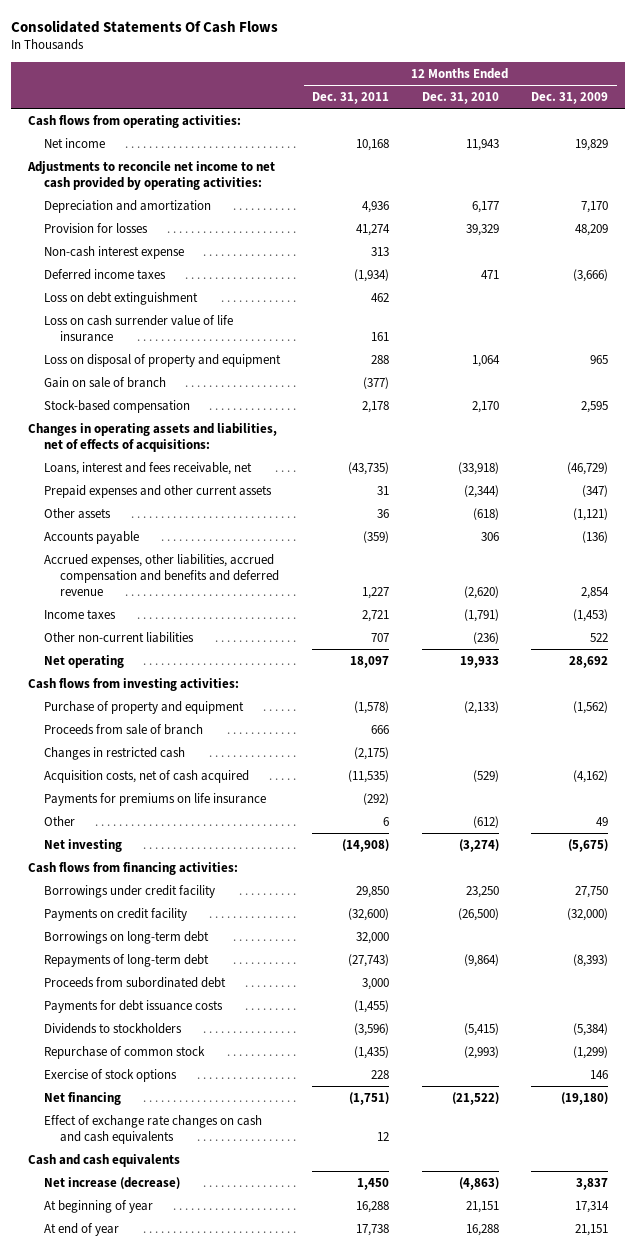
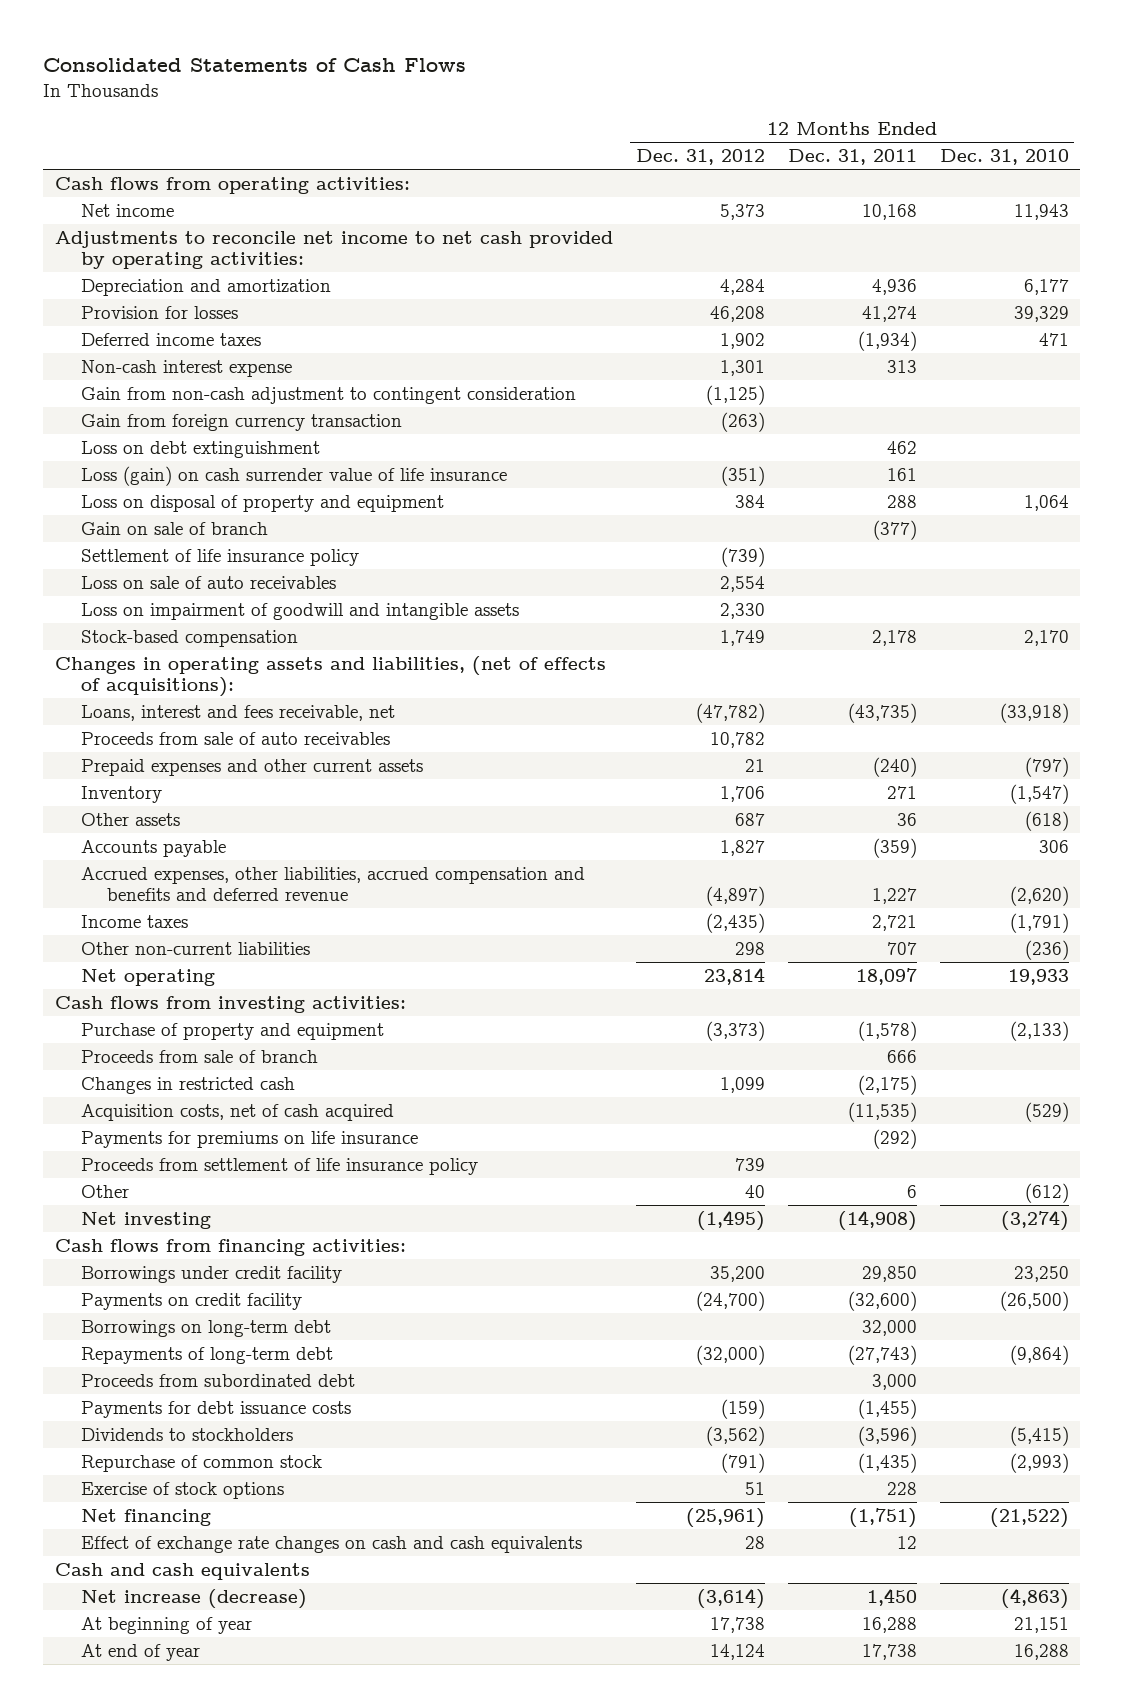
- Consolidated Statements Of Cash Flows
+ Consolidated Statements of Cash Flows
- | 12 Months Ended Dec. 31, 2011 | 12 Months Ended Dec. 31, 2010 | 12 Months Ended Dec. 31, 2009
+ | 12 Months Ended Dec. 31, 2012 | 12 Months Ended Dec. 31, 2011 | 12 Months Ended Dec. 31, 2010
moved down: Non-cash interest expense | 1,301 | 313 |
+ Gain from non-cash adjustment to contingent consideration | (1,125) | |
+ Gain from foreign currency transaction | (263) | |
- Loss on cash surrender value of life insurance | 161 | |
+ Loss (gain) on cash surrender value of life insurance | (351) | 161 |
+ Settlement of life insurance policy | (739) | |
+ Loss on sale of auto receivables | 2,554 | |
+ Loss on impairment of goodwill and intangible assets | 2,330 | |
- Changes in operating assets and liabilities, net of effects of acquisitions:
+ Changes in operating assets and liabilities, (net of effects of acquisitions):
- Prepaid expenses and other current assets | 31 | (2,344) | (347)
+ Proceeds from sale of auto receivables | 10,782 | |
+ Prepaid expenses and other current assets | 21 | (240) | (797)
+ Inventory | 1,706 | 271 | (1,547)
+ Proceeds from settlement of life insurance policy | 739 | |

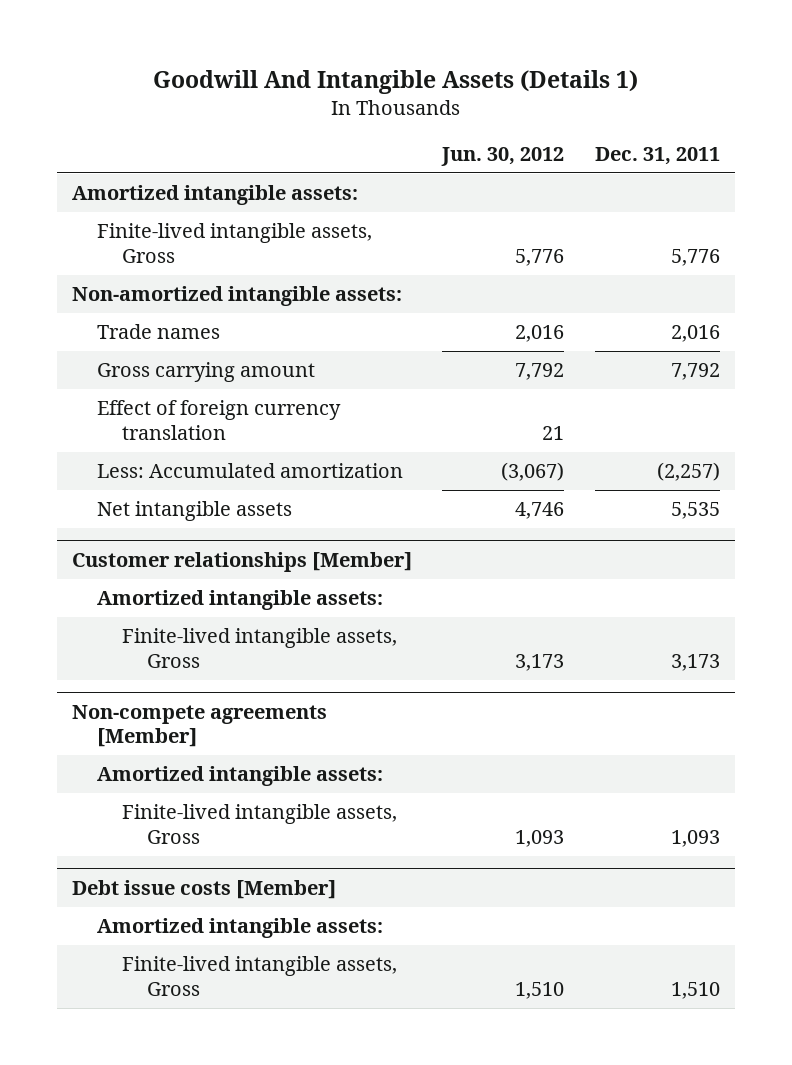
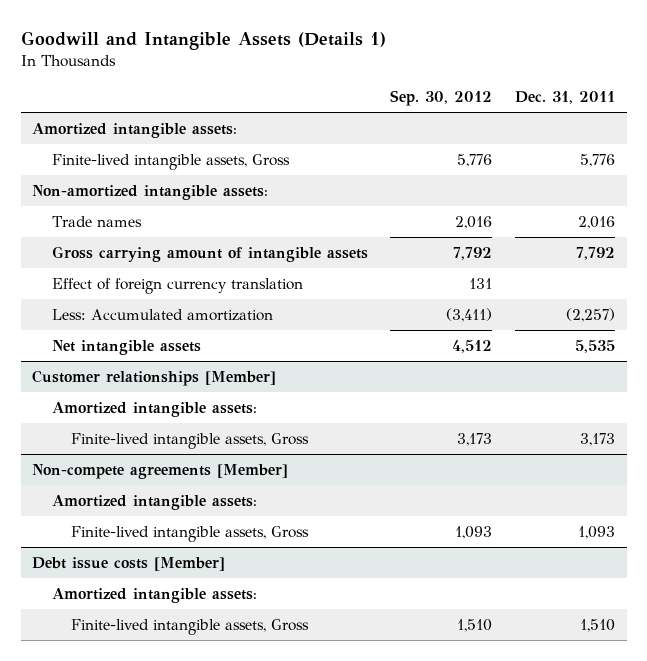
- Goodwill And Intangible Assets (Details 1)
+ Goodwill and Intangible Assets (Details 1)
- | Jun. 30, 2012 | Dec. 31, 2011
+ | Sep. 30, 2012 | Dec. 31, 2011
- Gross carrying amount | 7,792 | 7,792
+ Gross carrying amount of intangible assets | 7,792 | 7,792

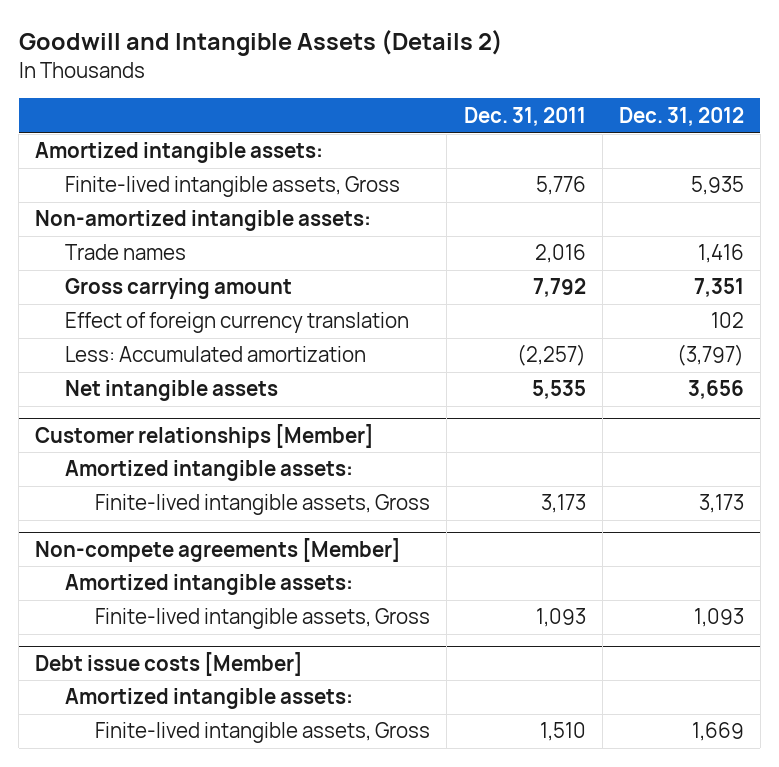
- Goodwill and Intangible Assets (Details 1)
+ Goodwill and Intangible Assets (Details 2)
- | Sep. 30, 2012 | Dec. 31, 2011
+ | Dec. 31, 2011 | Dec. 31, 2012
- Gross carrying amount of intangible assets | 7,792 | 7,792
+ Gross carrying amount | 7,792 | 7,351

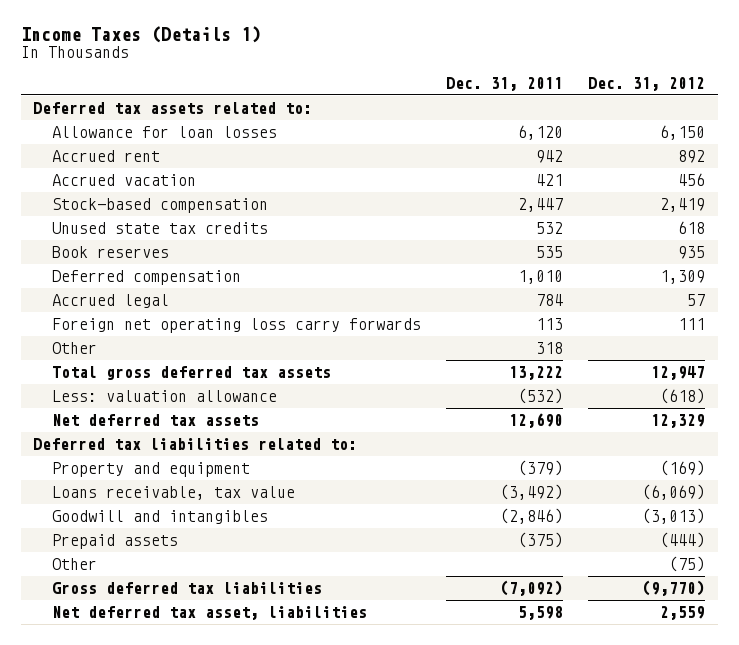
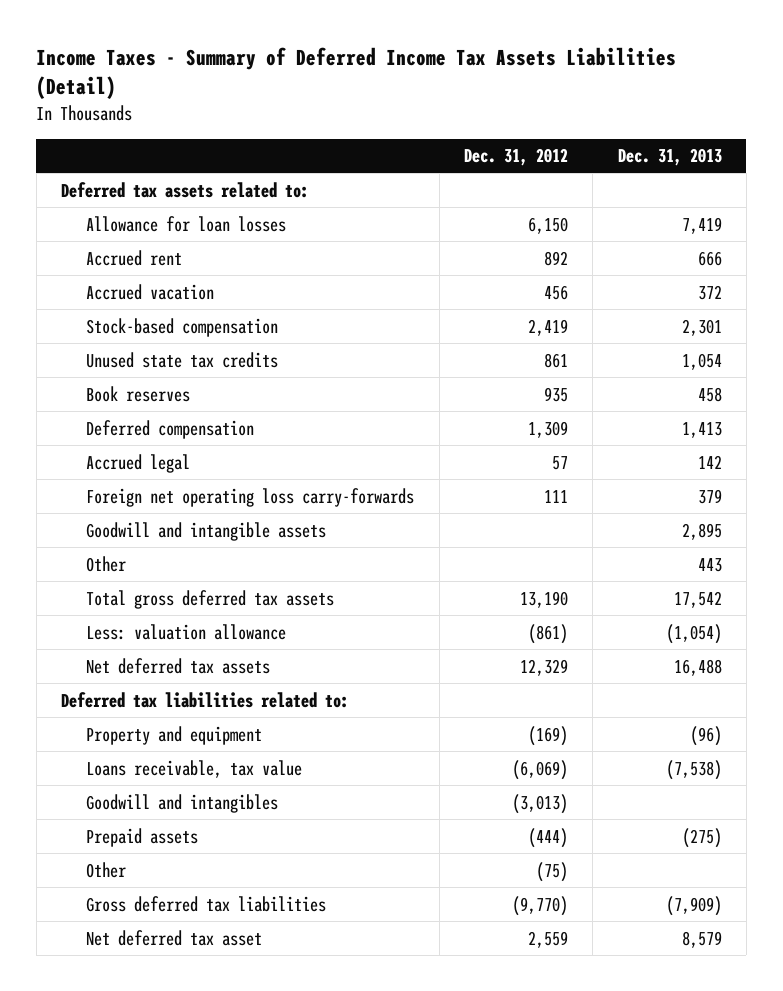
- Income Taxes (Details 1)
+ Income Taxes - Summary of Deferred Income Tax Assets Liabilities (Detail)
- | Dec. 31, 2011 | Dec. 31, 2012
+ | Dec. 31, 2012 | Dec. 31, 2013
- Unused state tax credits | 532 | 618
+ Unused state tax credits | 861 | 1,054
- Foreign net operating loss carry forwards | 113 | 111
+ Foreign net operating loss carry-forwards | 111 | 379
+ Goodwill and intangible assets | | 2,895
- Total gross deferred tax assets | 13,222 | 12,947
- Less: valuation allowance | (532) | (618)
+ Total gross deferred tax assets | 13,190 | 17,542
+ Less: valuation allowance | (861) | (1,054)
- Net deferred tax asset, liabilities | 5,598 | 2,559
+ Net deferred tax asset | 2,559 | 8,579

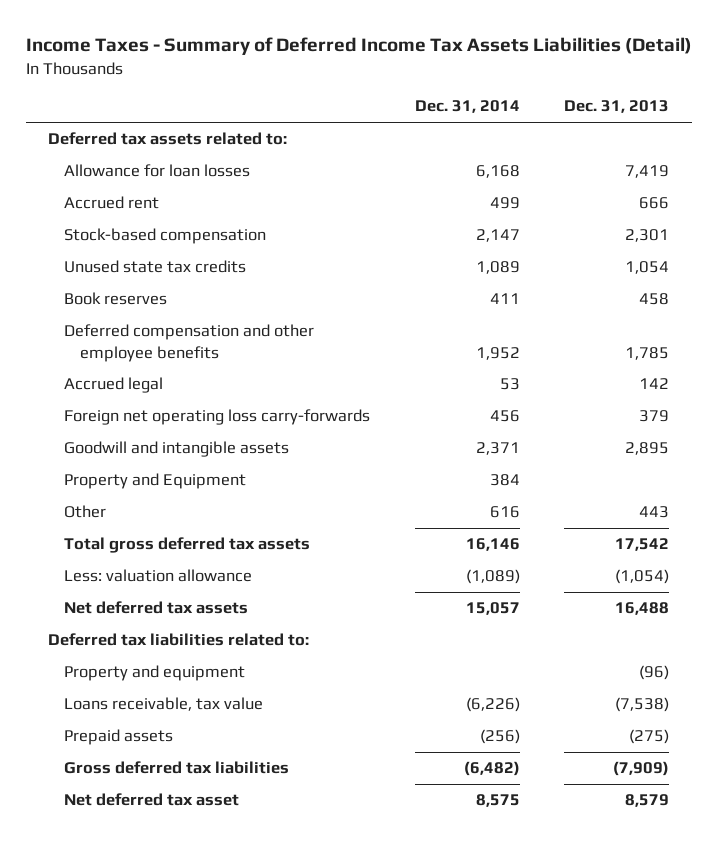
- | Dec. 31, 2012 | Dec. 31, 2013
+ | Dec. 31, 2014 | Dec. 31, 2013
- Accrued vacation | 456 | 372
- Deferred compensation | 1,309 | 1,413
+ Deferred compensation and other employee benefits | 1,952 | 1,785
+ Property and Equipment | 384 |
- Goodwill and intangibles | (3,013) |
- Other | (75) |

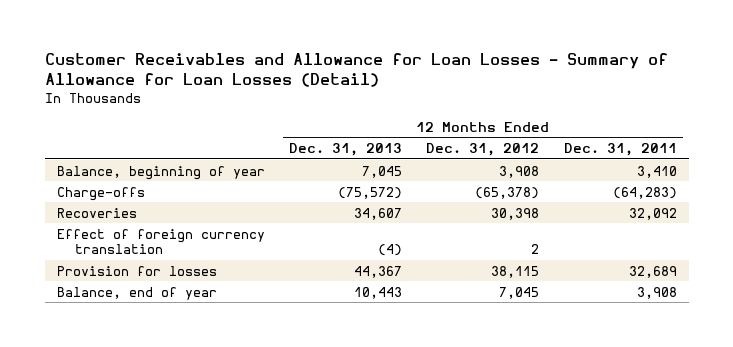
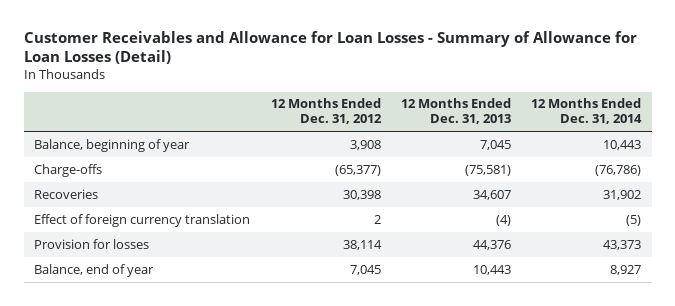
- | 12 Months Ended Dec. 31, 2013 | 12 Months Ended Dec. 31, 2012 | 12 Months Ended Dec. 31, 2011
+ | 12 Months Ended Dec. 31, 2012 | 12 Months Ended Dec. 31, 2013 | 12 Months Ended Dec. 31, 2014
- Charge-offs | (75,572) | (65,378) | (64,283)
+ Charge-offs | (65,377) | (75,581) | (76,786)
- Provision for losses | 44,367 | 38,115 | 32,689
+ Provision for losses | 38,114 | 44,376 | 43,373

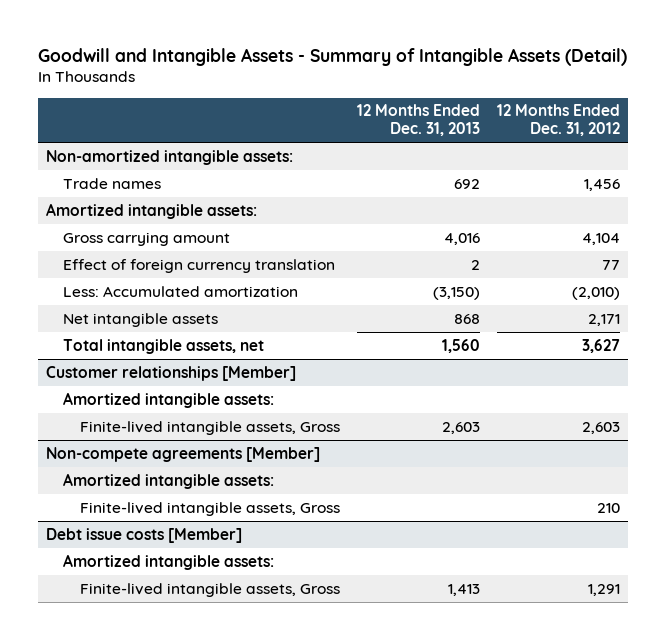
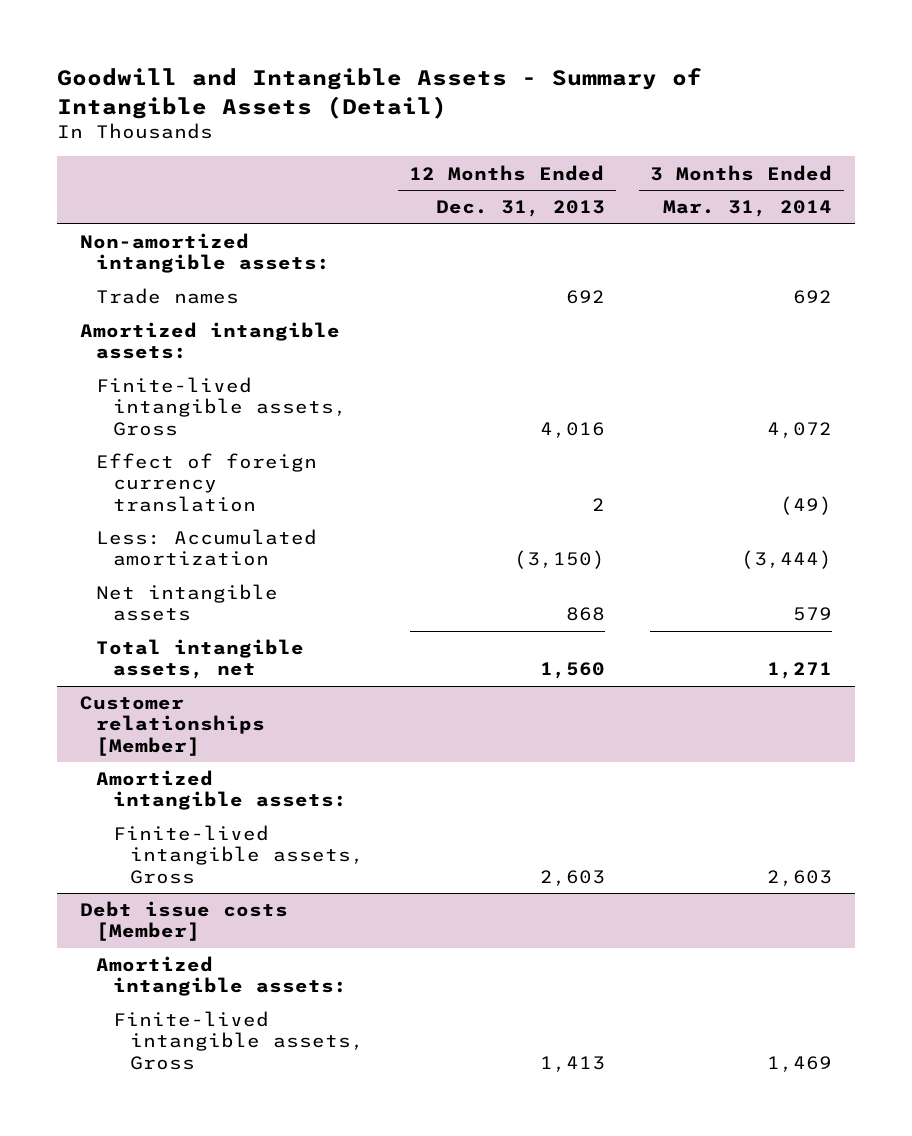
- | 12 Months Ended Dec. 31, 2013 | 12 Months Ended Dec. 31, 2012
+ | 12 Months Ended Dec. 31, 2013 | 3 Months Ended Mar. 31, 2014
- Gross carrying amount | 4,016 | 4,104
+ Finite-lived intangible assets, Gross | 4,016 | 4,072
- Non-compete agreements [Member]
- Amortized intangible assets:
- Finite-lived intangible assets, Gross | | 210

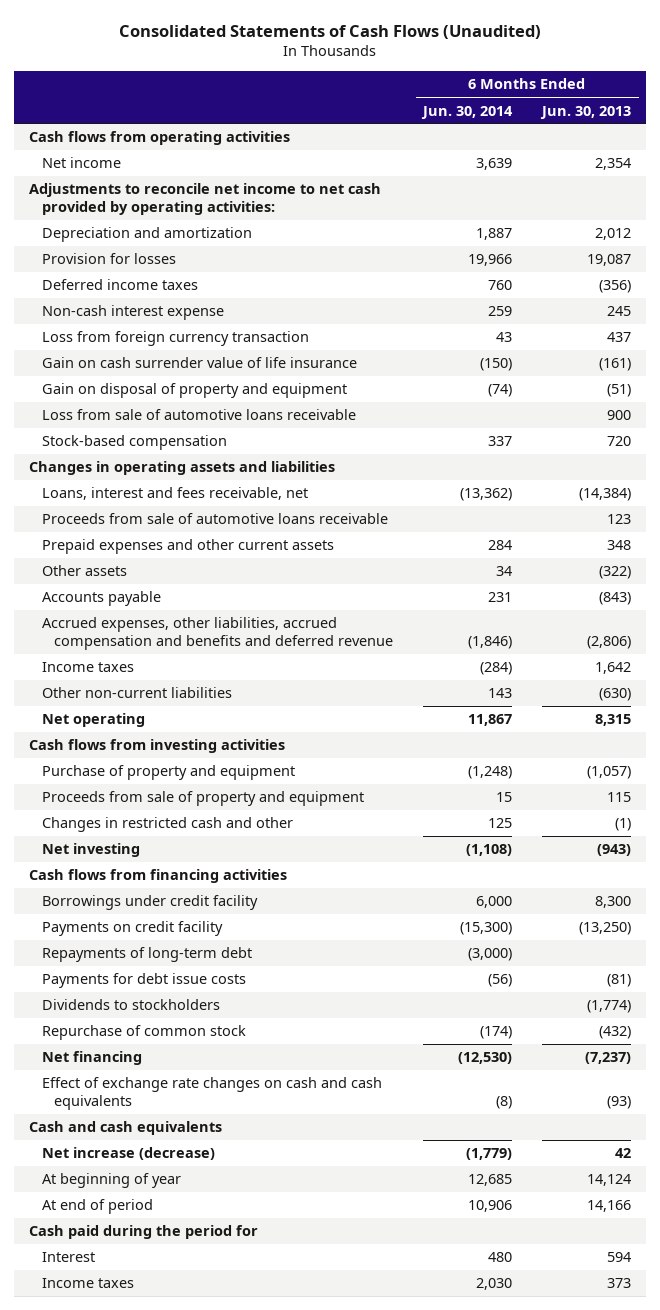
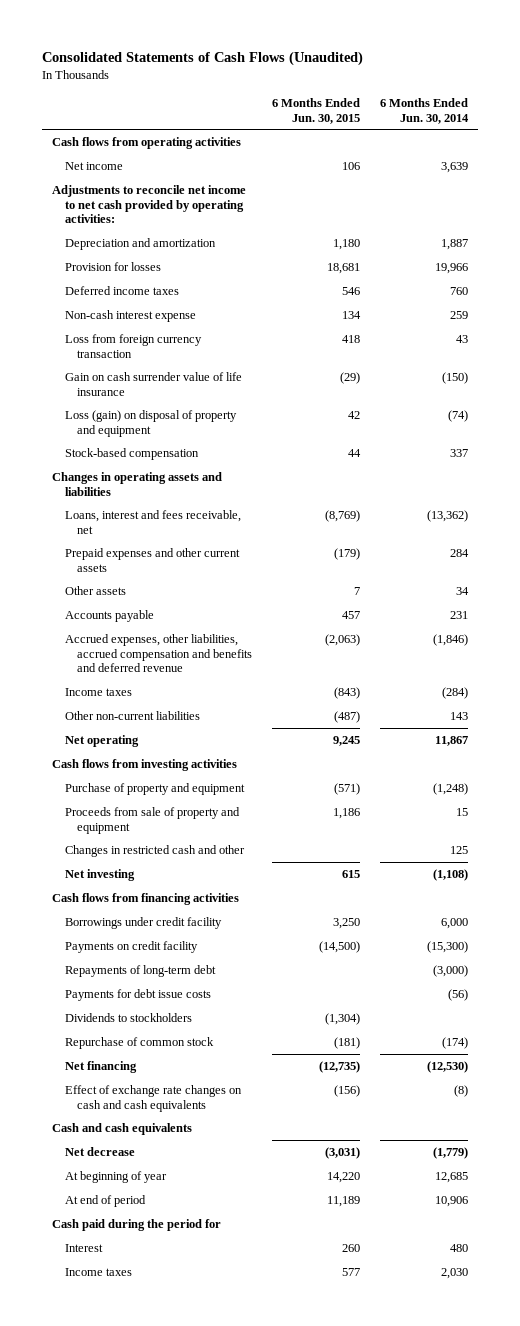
- | 6 Months Ended Jun. 30, 2014 | 6 Months Ended Jun. 30, 2013
+ | 6 Months Ended Jun. 30, 2015 | 6 Months Ended Jun. 30, 2014
- Gain on disposal of property and equipment | (74) | (51)
- Loss from sale of automotive loans receivable | | 900
+ Loss (gain) on disposal of property and equipment | 42 | (74)
- Proceeds from sale of automotive loans receivable | | 123
- Net increase (decrease) | (1,779) | 42
+ Net decrease | (3,031) | (1,779)

